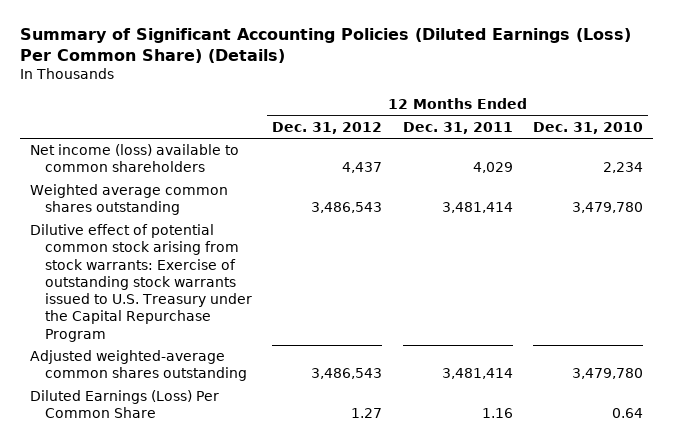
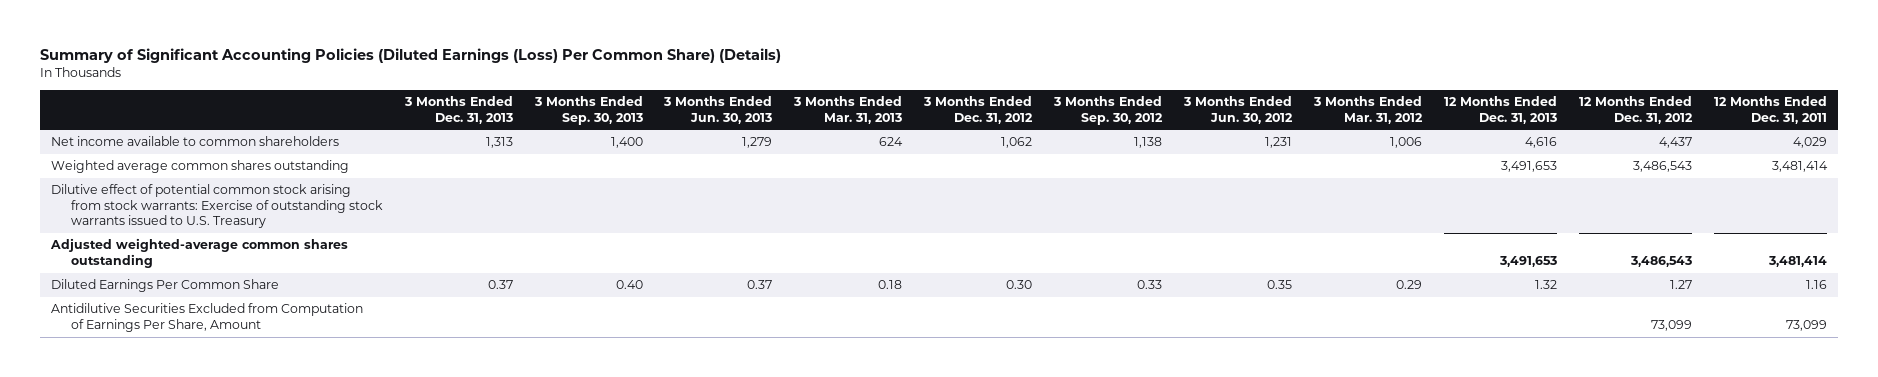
- | 12 Months Ended Dec. 31, 2012 | 12 Months Ended Dec. 31, 2011 | 12 Months Ended Dec. 31, 2010
+ | 3 Months Ended Dec. 31, 2013 | 3 Months Ended Sep. 30, 2013 | 3 Months Ended Jun. 30, 2013 | 3 Months Ended Mar. 31, 2013 | 3 Months Ended Dec. 31, 2012 | 3 Months Ended Sep. 30, 2012 | 3 Months Ended Jun. 30, 2012 | 3 Months Ended Mar. 31, 2012 | 12 Months Ended Dec. 31, 2013 | 12 Months Ended Dec. 31, 2012 | 12 Months Ended Dec. 31, 2011
- Net income (loss) available to common shareholders | 4,437 | 4,029 | 2,234
+ Net income available to common shareholders | 1,313 | 1,400 | 1,279 | 624 | 1,062 | 1,138 | 1,231 | 1,006 | 4,616 | 4,437 | 4,029
- Dilutive effect of potential common stock arising from stock warrants: Exercise of outstanding stock warrants issued to U.S. Treasury under the Capital Repurchase Program
+ Dilutive effect of potential common stock arising from stock warrants: Exercise of outstanding stock warrants issued to U.S. Treasury
- Diluted Earnings (Loss) Per Common Share | 1.27 | 1.16 | 0.64
+ Diluted Earnings Per Common Share | 0.37 | 0.40 | 0.37 | 0.18 | 0.30 | 0.33 | 0.35 | 0.29 | 1.32 | 1.27 | 1.16
+ Antidilutive Securities Excluded from Computation of Earnings Per Share, Amount | | | | | | | | | | 73,099 | 73,099

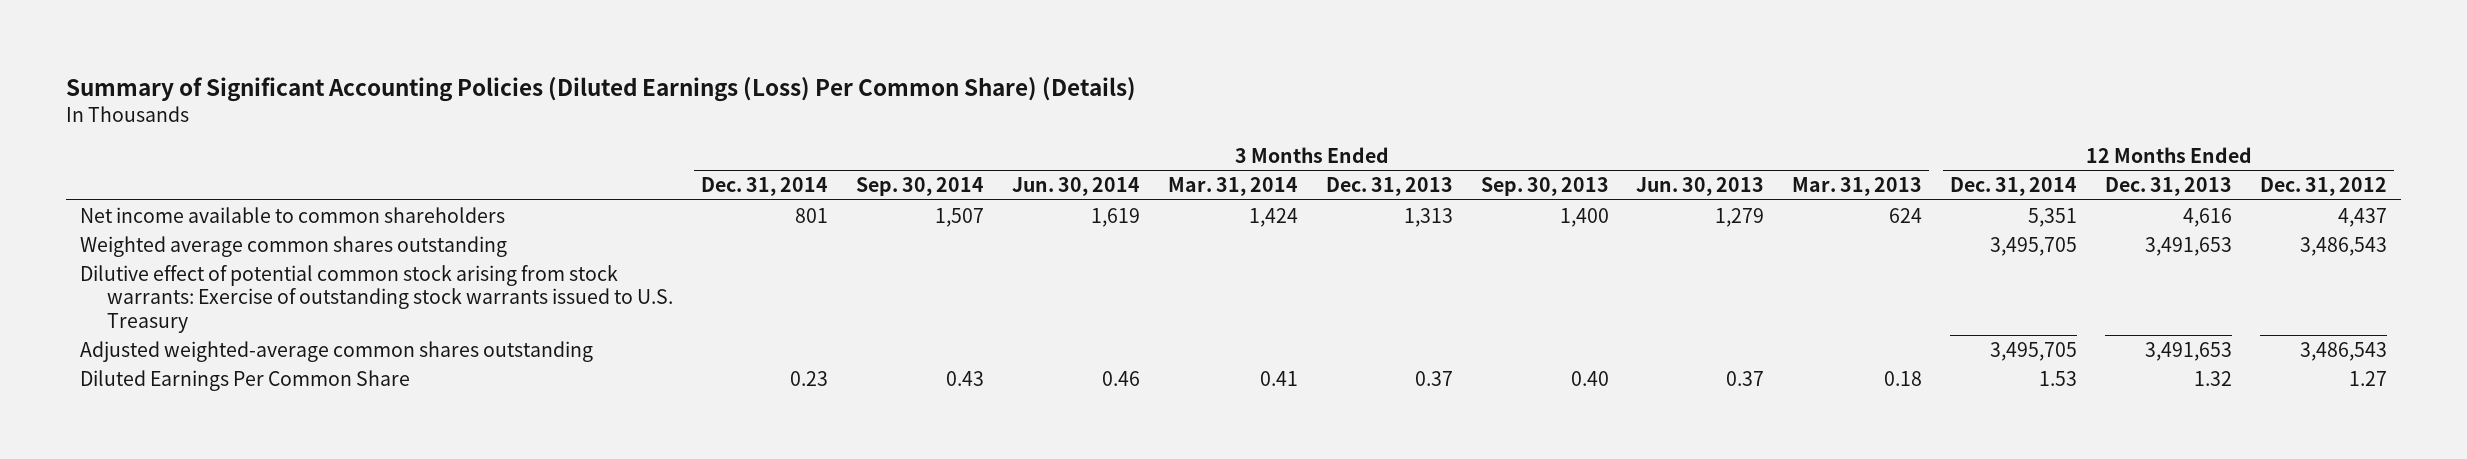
- | 3 Months Ended Dec. 31, 2013 | 3 Months Ended Sep. 30, 2013 | 3 Months Ended Jun. 30, 2013 | 3 Months Ended Mar. 31, 2013 | 3 Months Ended Dec. 31, 2012 | 3 Months Ended Sep. 30, 2012 | 3 Months Ended Jun. 30, 2012 | 3 Months Ended Mar. 31, 2012 | 12 Months Ended Dec. 31, 2013 | 12 Months Ended Dec. 31, 2012 | 12 Months Ended Dec. 31, 2011
+ | 3 Months Ended Dec. 31, 2014 | 3 Months Ended Sep. 30, 2014 | 3 Months Ended Jun. 30, 2014 | 3 Months Ended Mar. 31, 2014 | 3 Months Ended Dec. 31, 2013 | 3 Months Ended Sep. 30, 2013 | 3 Months Ended Jun. 30, 2013 | 3 Months Ended Mar. 31, 2013 | 12 Months Ended Dec. 31, 2014 | 12 Months Ended Dec. 31, 2013 | 12 Months Ended Dec. 31, 2012
- Antidilutive Securities Excluded from Computation of Earnings Per Share, Amount | | | | | | | | | | 73,099 | 73,099

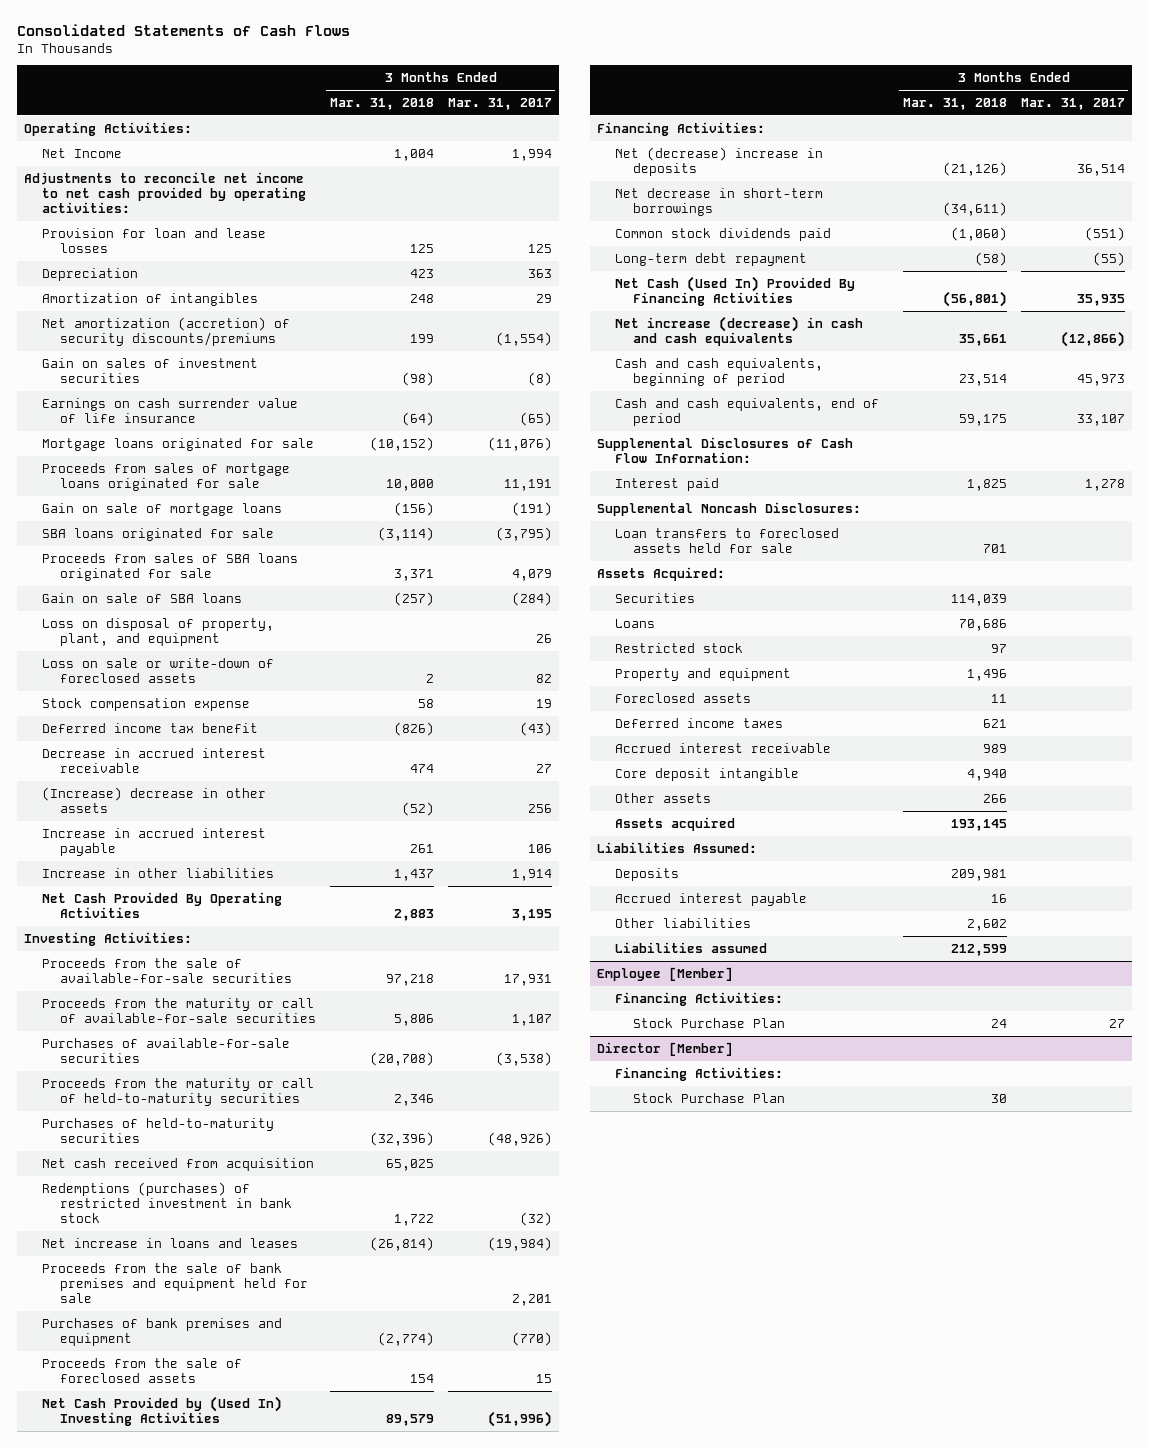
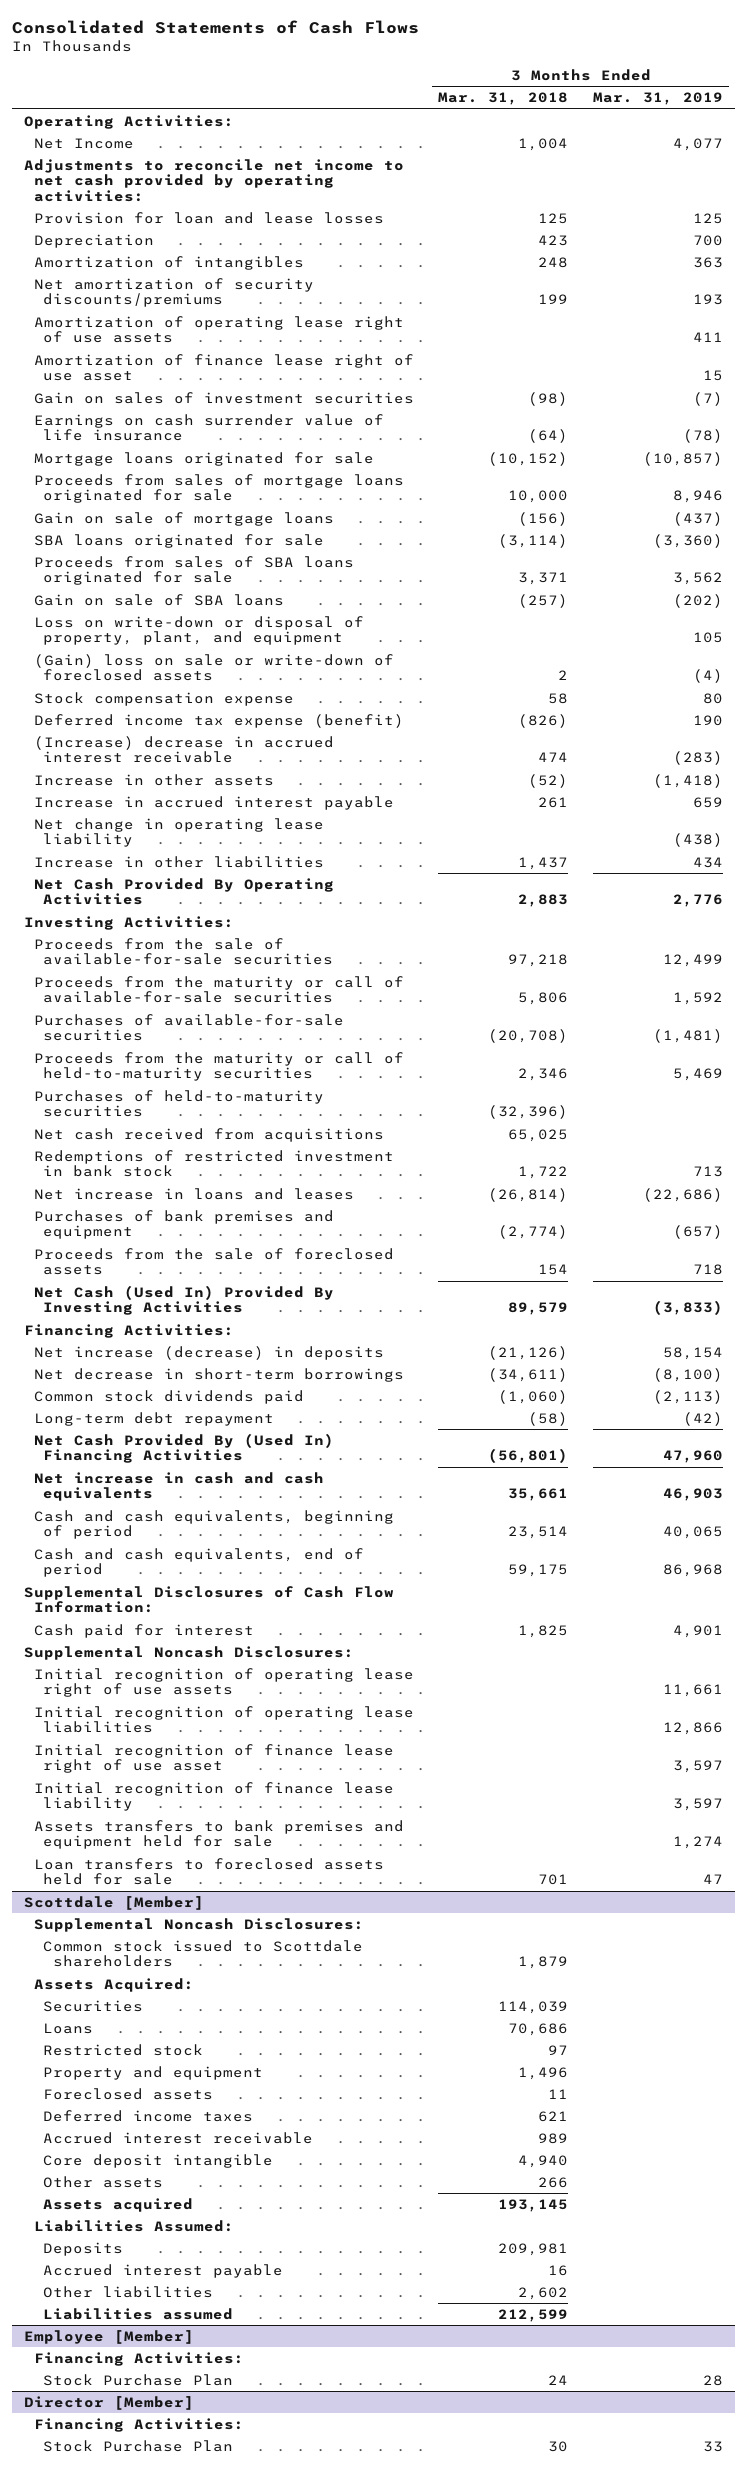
- | 3 Months Ended Mar. 31, 2018 | 3 Months Ended Mar. 31, 2017
+ | 3 Months Ended Mar. 31, 2018 | 3 Months Ended Mar. 31, 2019
- Net amortization (accretion) of security discounts/premiums | 199 | (1,554)
+ Net amortization of security discounts/premiums | 199 | 193
+ Amortization of operating lease right of use assets | | 411
+ Amortization of finance lease right of use asset | | 15
- Loss on disposal of property, plant, and equipment | | 26
- Loss on sale or write-down of foreclosed assets | 2 | 82
+ Loss on write-down or disposal of property, plant, and equipment | | 105
+ (Gain) loss on sale or write-down of foreclosed assets | 2 | (4)
- Deferred income tax benefit | (826) | (43)
- Decrease in accrued interest receivable | 474 | 27
- (Increase) decrease in other assets | (52) | 256
+ Deferred income tax expense (benefit) | (826) | 190
+ (Increase) decrease in accrued interest receivable | 474 | (283)
+ Increase in other assets | (52) | (1,418)
+ Net change in operating lease liability | | (438)
- Net cash received from acquisition | 65,025 |
- Redemptions (purchases) of restricted investment in bank stock | 1,722 | (32)
+ Net cash received from acquisitions | 65,025 |
+ Redemptions of restricted investment in bank stock | 1,722 | 713
- Proceeds from the sale of bank premises and equipment held for sale | | 2,201
- Net Cash Provided by (Used In) Investing Activities | 89,579 | (51,996)
+ Net Cash (Used In) Provided By Investing Activities | 89,579 | (3,833)
- Net (decrease) increase in deposits | (21,126) | 36,514
+ Net increase (decrease) in deposits | (21,126) | 58,154
- Net Cash (Used In) Provided By Financing Activities | (56,801) | 35,935
- Net increase (decrease) in cash and cash equivalents | 35,661 | (12,866)
+ Net Cash Provided By (Used In) Financing Activities | (56,801) | 47,960
+ Net increase in cash and cash equivalents | 35,661 | 46,903
- Interest paid | 1,825 | 1,278
+ Cash paid for interest | 1,825 | 4,901
+ Initial recognition of operating lease right of use assets | | 11,661
+ Initial recognition of operating lease liabilities | | 12,866
+ Initial recognition of finance lease right of use asset | | 3,597
+ Initial recognition of finance lease liability | | 3,597
+ Assets transfers to bank premises and equipment held for sale | | 1,274
+ Scottdale [Member]
+ Supplemental Noncash Disclosures:
+ Common stock issued to Scottdale shareholders | 1,879 |

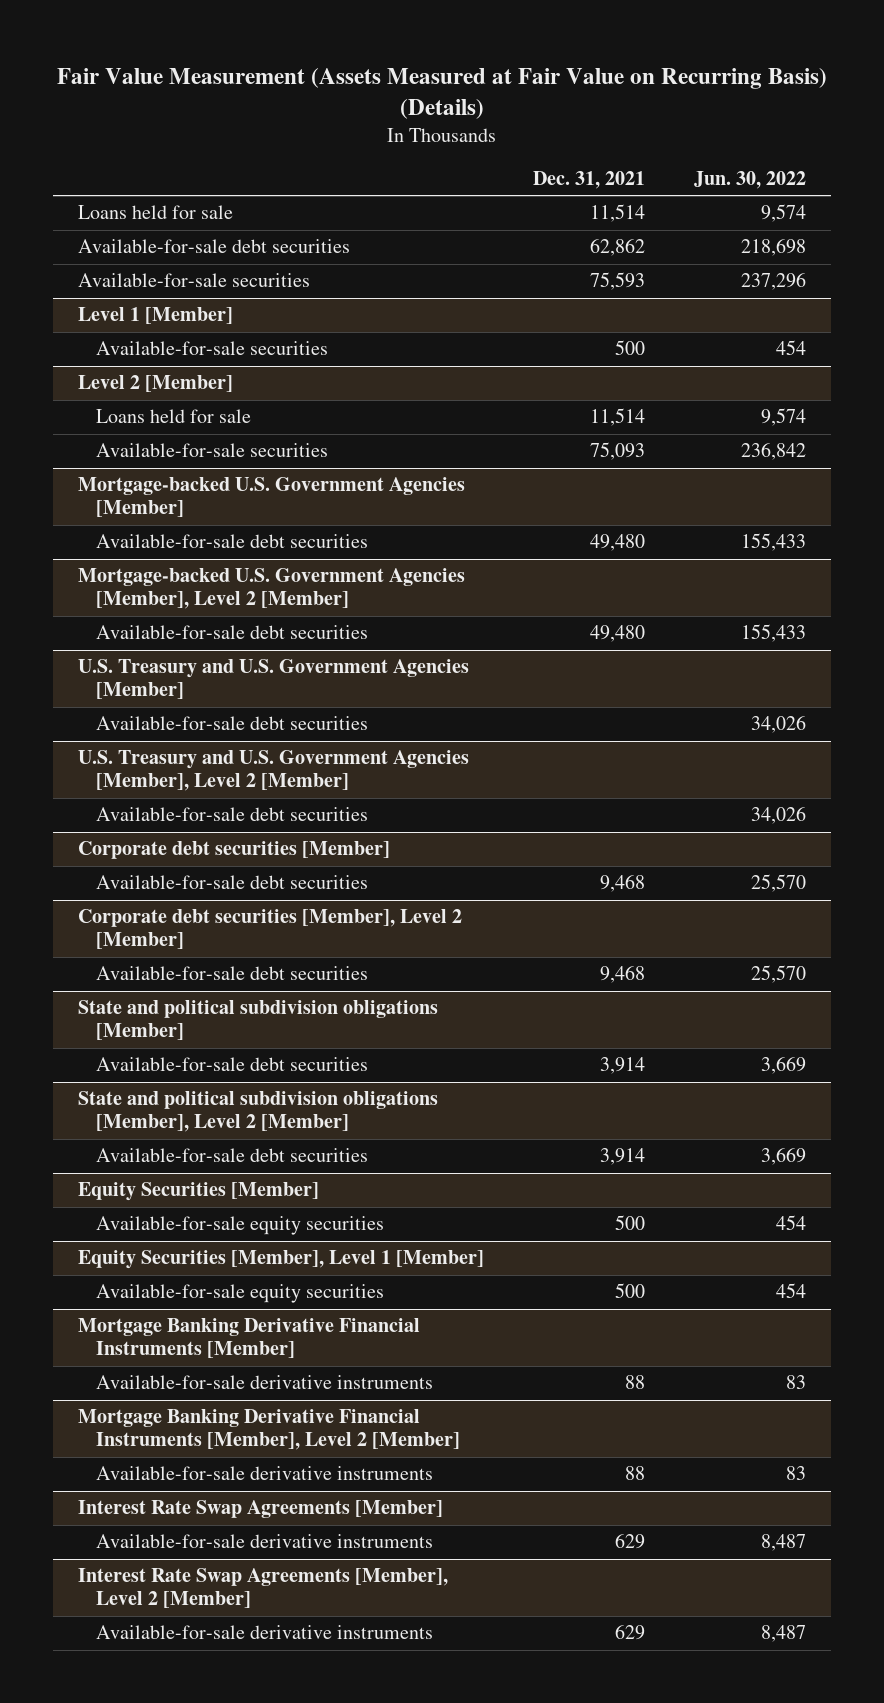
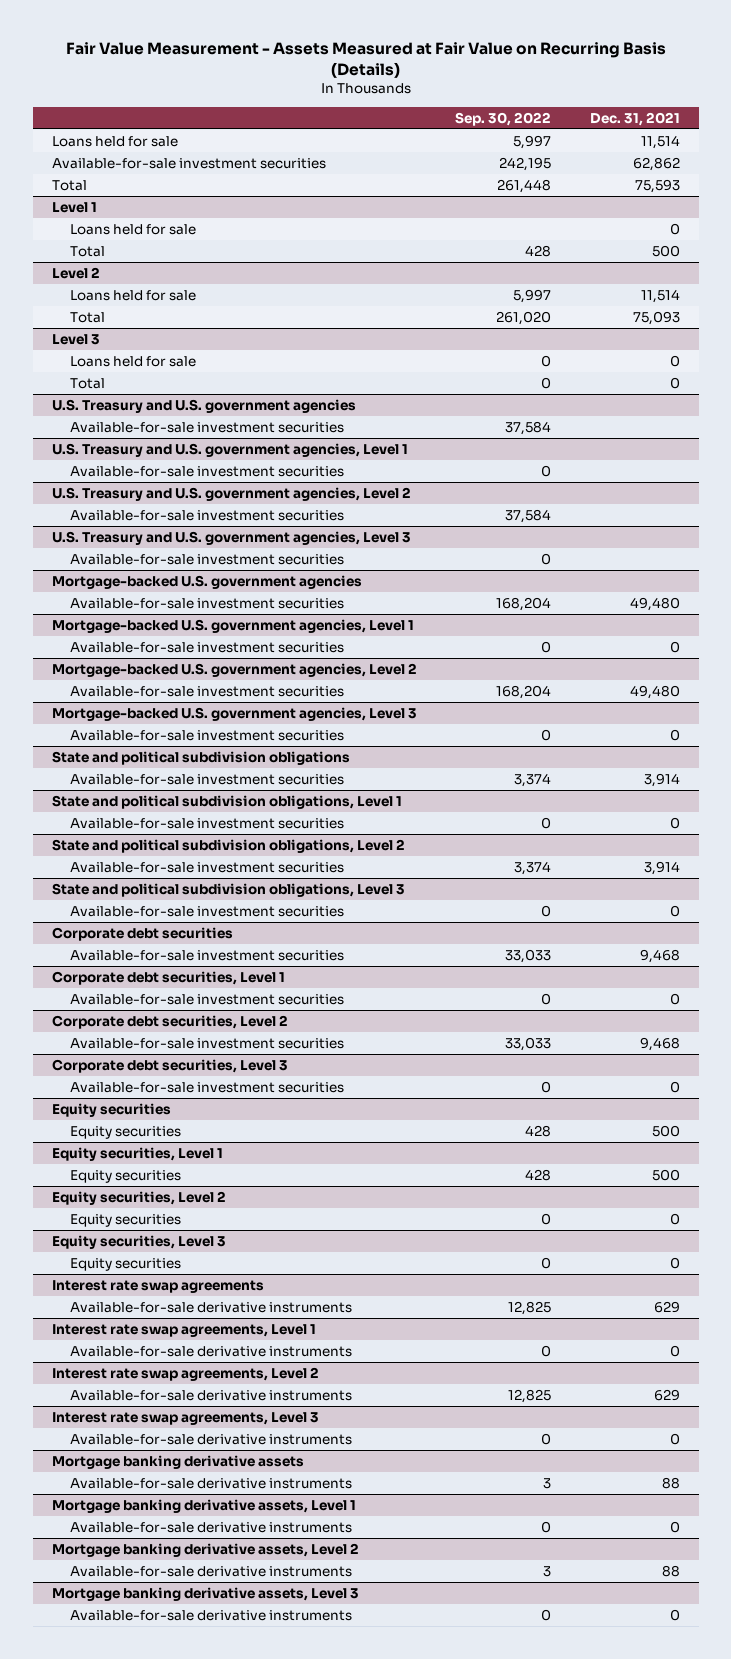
- Fair Value Measurement (Assets Measured at Fair Value on Recurring Basis) (Details)
+ Fair Value Measurement - Assets Measured at Fair Value on Recurring Basis (Details)
- | Dec. 31, 2021 | Jun. 30, 2022
+ | Sep. 30, 2022 | Dec. 31, 2021
- Available-for-sale debt securities | 62,862 | 218,698
- Available-for-sale securities | 75,593 | 237,296
- Level 1 [Member]
- Available-for-sale securities | 500 | 454
- Level 2 [Member]
+ Available-for-sale investment securities | 242,195 | 62,862
+ Total | 261,448 | 75,593
+ Level 1
+ Loans held for sale | | 0
+ Total | 428 | 500
+ Level 2
- Available-for-sale securities | 75,093 | 236,842
- Mortgage-backed U.S. Government Agencies [Member]
- Available-for-sale debt securities | 49,480 | 155,433
- Mortgage-backed U.S. Government Agencies [Member], Level 2 [Member]
- Available-for-sale debt securities | 49,480 | 155,433
- U.S. Treasury and U.S. Government Agencies [Member]
- Available-for-sale debt securities | | 34,026
- U.S. Treasury and U.S. Government Agencies [Member], Level 2 [Member]
- Available-for-sale debt securities | | 34,026
- Corporate debt securities [Member]
- Available-for-sale debt securities | 9,468 | 25,570
- Corporate debt securities [Member], Level 2 [Member]
- Available-for-sale debt securities | 9,468 | 25,570
- State and political subdivision obligations [Member]
- Available-for-sale debt securities | 3,914 | 3,669
- State and political subdivision obligations [Member], Level 2 [Member]
- Available-for-sale debt securities | 3,914 | 3,669
- Equity Securities [Member]
- Available-for-sale equity securities | 500 | 454
- Equity Securities [Member], Level 1 [Member]
- Available-for-sale equity securities | 500 | 454
- Mortgage Banking Derivative Financial Instruments [Member]
- Available-for-sale derivative instruments | 88 | 83
- Mortgage Banking Derivative Financial Instruments [Member], Level 2 [Member]
- Available-for-sale derivative instruments | 88 | 83
- Interest Rate Swap Agreements [Member]
+ Total | 261,020 | 75,093
+ Level 3
+ Loans held for sale | 0 | 0
+ Total | 0 | 0
+ U.S. Treasury and U.S. government agencies
+ Available-for-sale investment securities | 37,584 |
+ U.S. Treasury and U.S. government agencies, Level 1
+ Available-for-sale investment securities | 0 |
+ U.S. Treasury and U.S. government agencies, Level 2
+ Available-for-sale investment securities | 37,584 |
+ U.S. Treasury and U.S. government agencies, Level 3
+ Available-for-sale investment securities | 0 |
+ Mortgage-backed U.S. government agencies
+ Available-for-sale investment securities | 168,204 | 49,480
+ Mortgage-backed U.S. government agencies, Level 1
+ Available-for-sale investment securities | 0 | 0
+ Mortgage-backed U.S. government agencies, Level 2
+ Available-for-sale investment securities | 168,204 | 49,480
+ Mortgage-backed U.S. government agencies, Level 3
+ Available-for-sale investment securities | 0 | 0
+ State and political subdivision obligations
+ Available-for-sale investment securities | 3,374 | 3,914
+ State and political subdivision obligations, Level 1
+ Available-for-sale investment securities | 0 | 0
+ State and political subdivision obligations, Level 2
+ Available-for-sale investment securities | 3,374 | 3,914
+ State and political subdivision obligations, Level 3
+ Available-for-sale investment securities | 0 | 0
+ Corporate debt securities
+ Available-for-sale investment securities | 33,033 | 9,468
+ Corporate debt securities, Level 1
+ Available-for-sale investment securities | 0 | 0
+ Corporate debt securities, Level 2
+ Available-for-sale investment securities | 33,033 | 9,468
+ Corporate debt securities, Level 3
+ Available-for-sale investment securities | 0 | 0
+ Equity securities
+ Equity securities | 428 | 500
+ Equity securities, Level 1
+ Equity securities | 428 | 500
+ Equity securities, Level 2
+ Equity securities | 0 | 0
+ Equity securities, Level 3
+ Equity securities | 0 | 0
+ Interest rate swap agreements
- Interest Rate Swap Agreements [Member], Level 2 [Member]
+ Interest rate swap agreements, Level 1
+ Available-for-sale derivative instruments | 0 | 0
+ Interest rate swap agreements, Level 2
+ Interest rate swap agreements, Level 3
+ Available-for-sale derivative instruments | 0 | 0
+ Mortgage banking derivative assets
+ Available-for-sale derivative instruments | 3 | 88
+ Mortgage banking derivative assets, Level 1
+ Available-for-sale derivative instruments | 0 | 0
+ Mortgage banking derivative assets, Level 2
+ Available-for-sale derivative instruments | 3 | 88
+ Mortgage banking derivative assets, Level 3
+ Available-for-sale derivative instruments | 0 | 0

